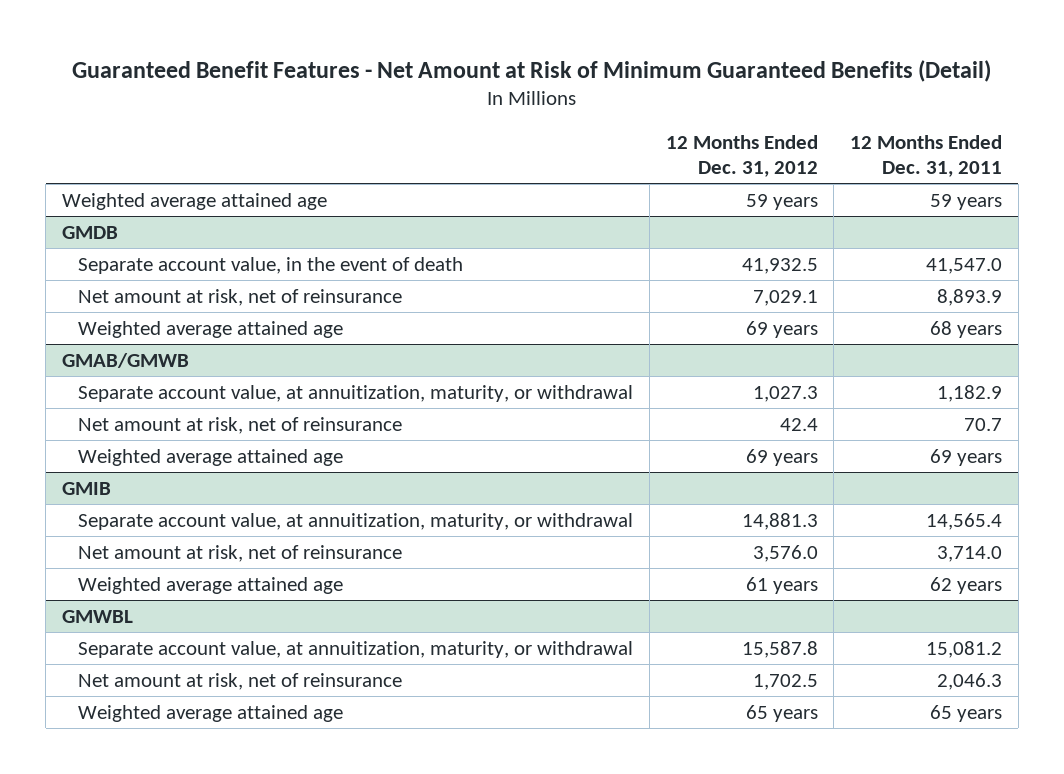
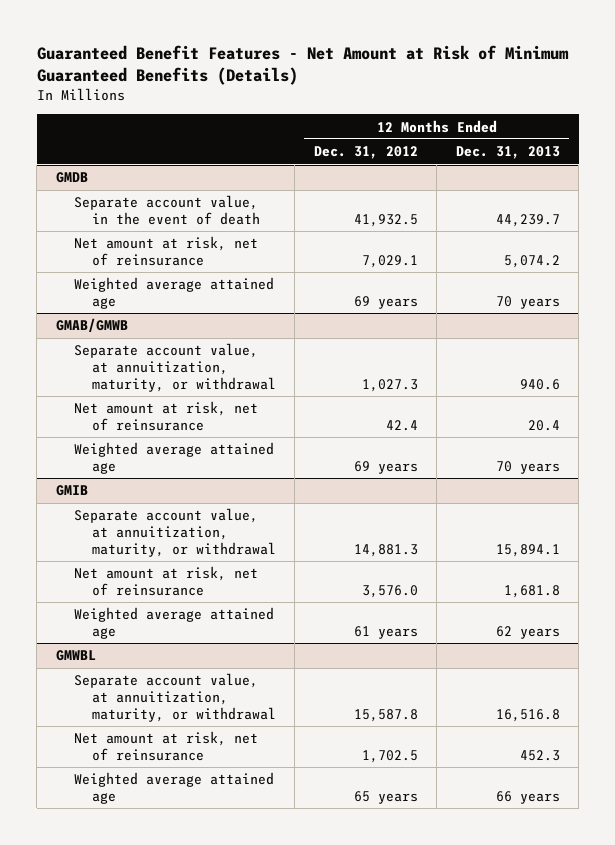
- Guaranteed Benefit Features - Net Amount at Risk of Minimum Guaranteed Benefits (Detail)
+ Guaranteed Benefit Features - Net Amount at Risk of Minimum Guaranteed Benefits (Details)
- | 12 Months Ended Dec. 31, 2012 | 12 Months Ended Dec. 31, 2011
+ | 12 Months Ended Dec. 31, 2012 | 12 Months Ended Dec. 31, 2013
- Weighted average attained age | 59 years | 59 years

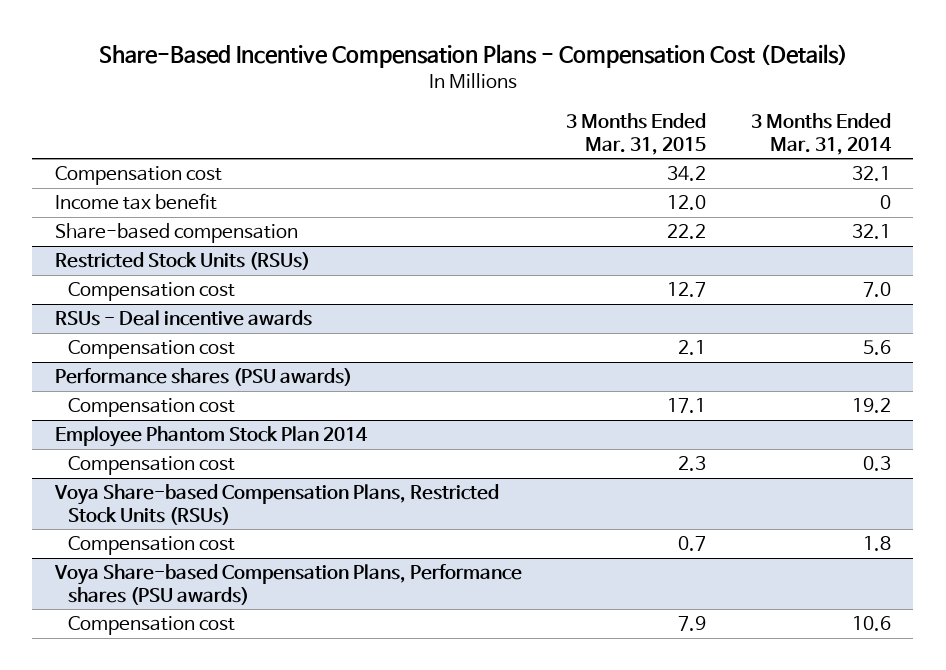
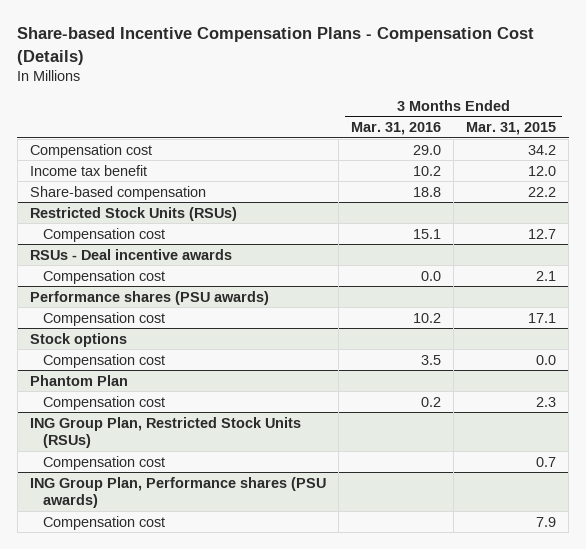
- Share-Based Incentive Compensation Plans - Compensation Cost (Details)
+ Share-based Incentive Compensation Plans - Compensation Cost (Details)
- | 3 Months Ended Mar. 31, 2015 | 3 Months Ended Mar. 31, 2014
+ | 3 Months Ended Mar. 31, 2016 | 3 Months Ended Mar. 31, 2015
- Employee Phantom Stock Plan 2014
+ Stock options
+ Compensation cost | 3.5 | 0.0
+ Phantom Plan
- Voya Share-based Compensation Plans, Restricted Stock Units (RSUs)
+ ING Group Plan, Restricted Stock Units (RSUs)
- Voya Share-based Compensation Plans, Performance shares (PSU awards)
+ ING Group Plan, Performance shares (PSU awards)

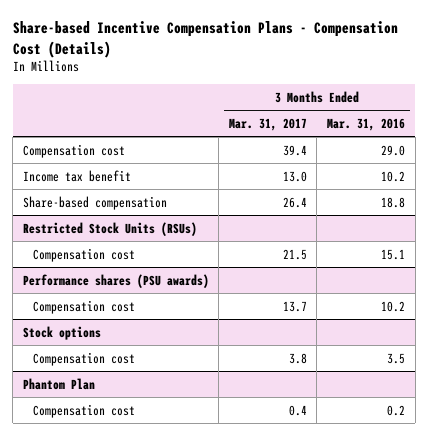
- | 3 Months Ended Mar. 31, 2016 | 3 Months Ended Mar. 31, 2015
+ | 3 Months Ended Mar. 31, 2017 | 3 Months Ended Mar. 31, 2016
- RSUs - Deal incentive awards
- Compensation cost | 0.0 | 2.1
- ING Group Plan, Restricted Stock Units (RSUs)
- Compensation cost | | 0.7
- ING Group Plan, Performance shares (PSU awards)
- Compensation cost | | 7.9

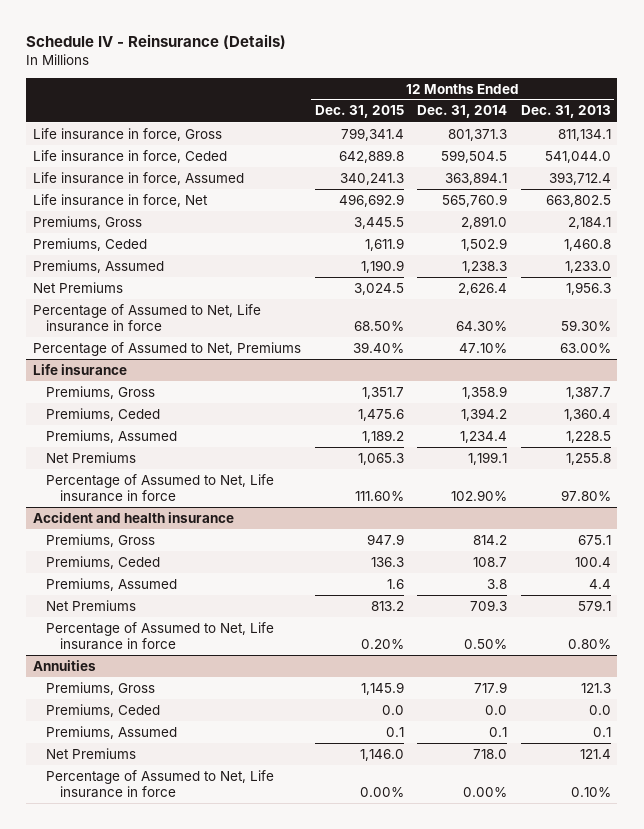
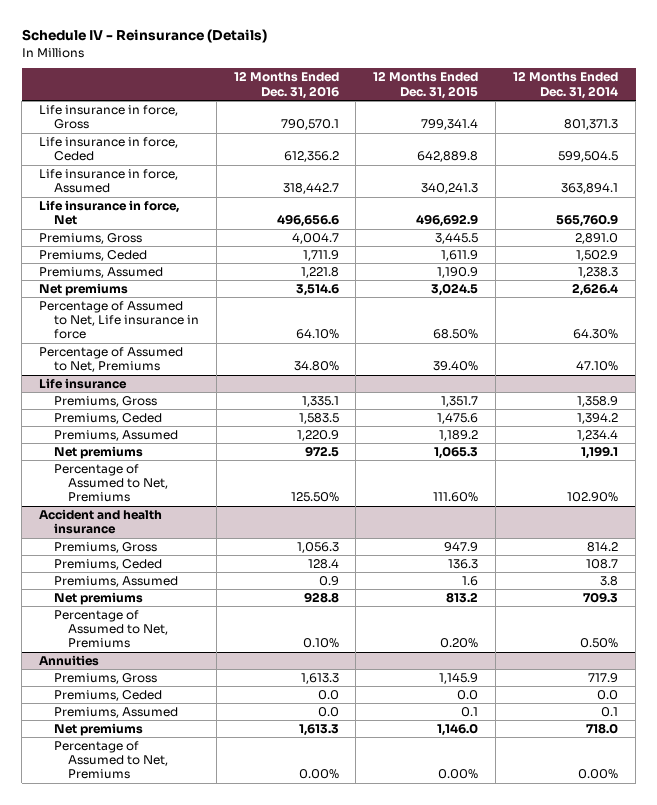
- | 12 Months Ended Dec. 31, 2015 | 12 Months Ended Dec. 31, 2014 | 12 Months Ended Dec. 31, 2013
+ | 12 Months Ended Dec. 31, 2016 | 12 Months Ended Dec. 31, 2015 | 12 Months Ended Dec. 31, 2014
- Net Premiums | 3,024.5 | 2,626.4 | 1,956.3
+ Net premiums | 3,514.6 | 3,024.5 | 2,626.4
@ Life insurance
- Net Premiums | 1,065.3 | 1,199.1 | 1,255.8
- Percentage of Assumed to Net, Life insurance in force | 111.60% | 102.90% | 97.80%
+ Net premiums | 972.5 | 1,065.3 | 1,199.1
+ Percentage of Assumed to Net, Premiums | 125.50% | 111.60% | 102.90%
@ Accident and health insurance
- Net Premiums | 813.2 | 709.3 | 579.1
- Percentage of Assumed to Net, Life insurance in force | 0.20% | 0.50% | 0.80%
+ Net premiums | 928.8 | 813.2 | 709.3
+ Percentage of Assumed to Net, Premiums | 0.10% | 0.20% | 0.50%
@ Annuities
- Net Premiums | 1,146.0 | 718.0 | 121.4
- Percentage of Assumed to Net, Life insurance in force | 0.00% | 0.00% | 0.10%
+ Net premiums | 1,613.3 | 1,146.0 | 718.0
+ Percentage of Assumed to Net, Premiums | 0.00% | 0.00% | 0.00%

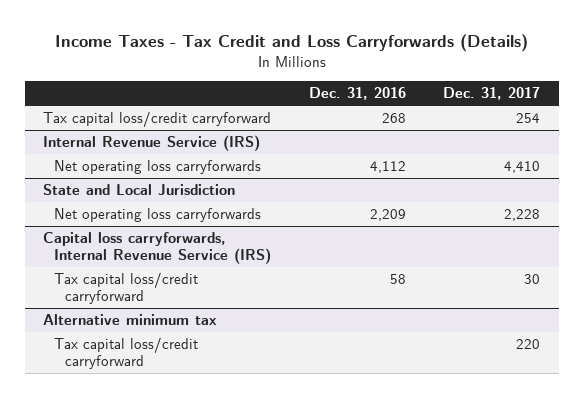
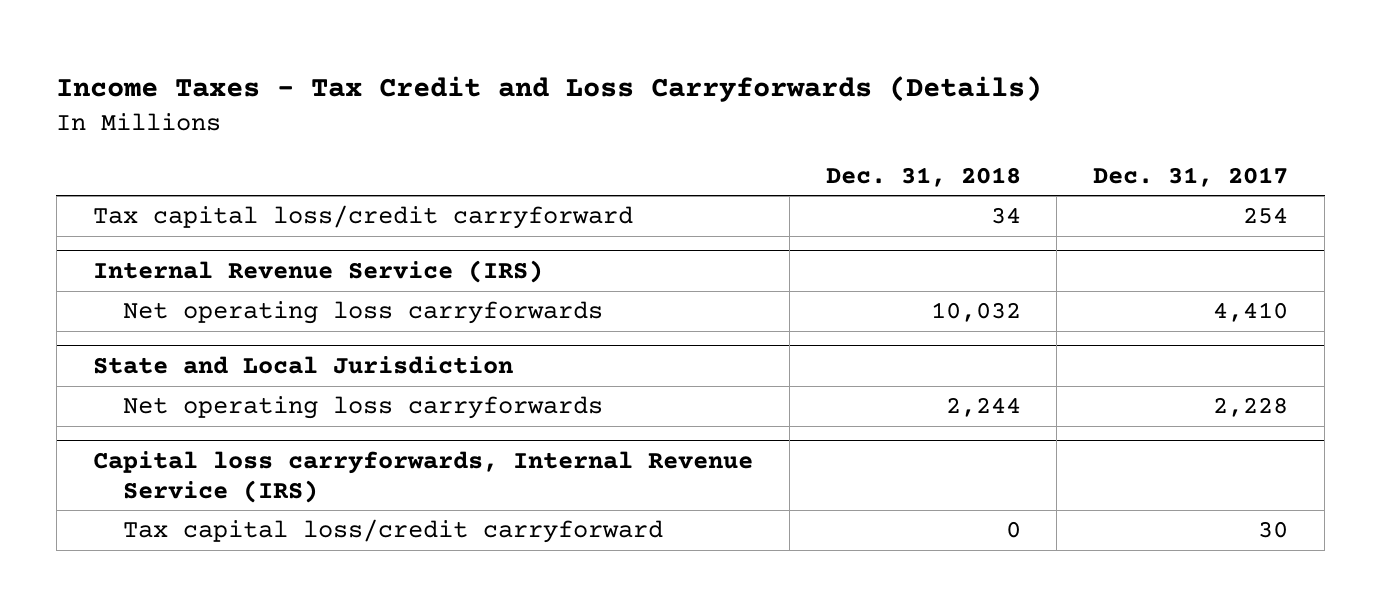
- | Dec. 31, 2016 | Dec. 31, 2017
+ | Dec. 31, 2018 | Dec. 31, 2017
- Alternative minimum tax
- Tax capital loss/credit carryforward | | 220

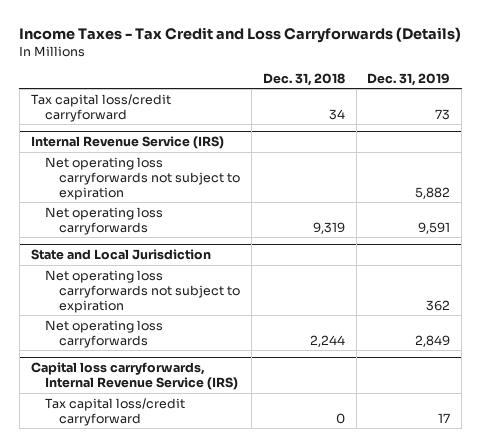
- | Dec. 31, 2018 | Dec. 31, 2017
+ | Dec. 31, 2018 | Dec. 31, 2019
@ Internal Revenue Service (IRS)
- Net operating loss carryforwards | 10,032 | 4,410
+ Net operating loss carryforwards not subject to expiration | | 5,882
+ Net operating loss carryforwards | 9,319 | 9,591
@ State and Local Jurisdiction
+ Net operating loss carryforwards not subject to expiration | | 362

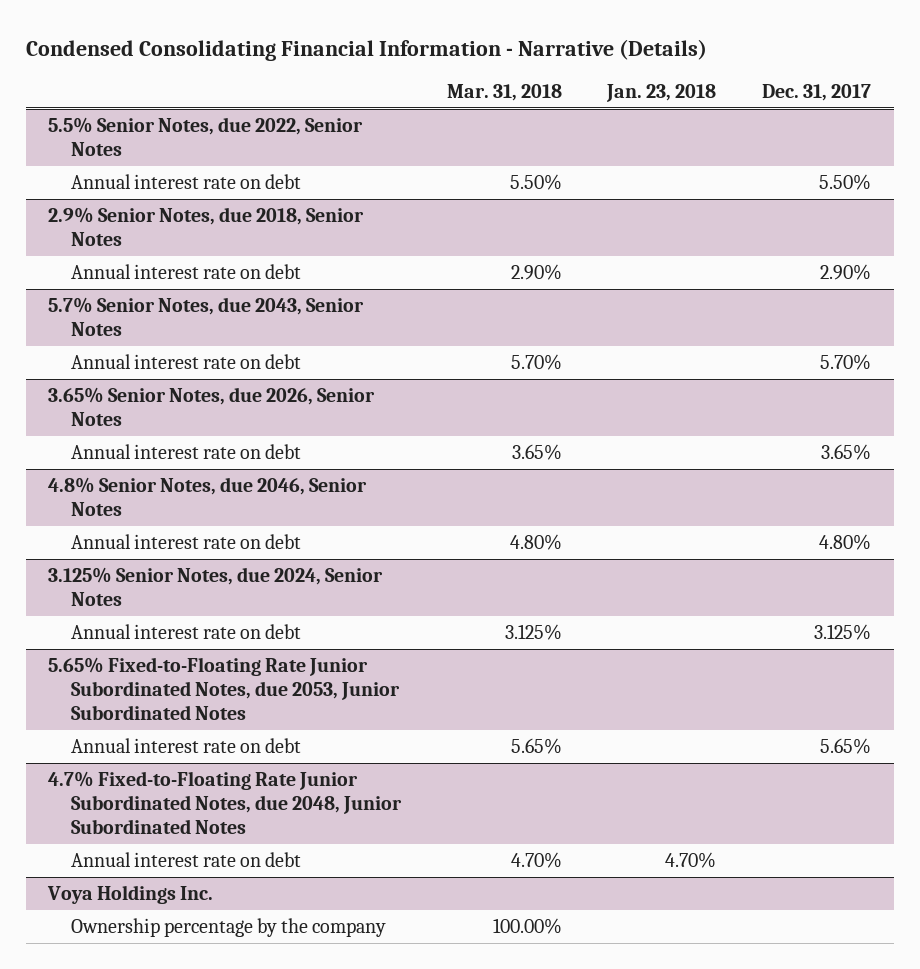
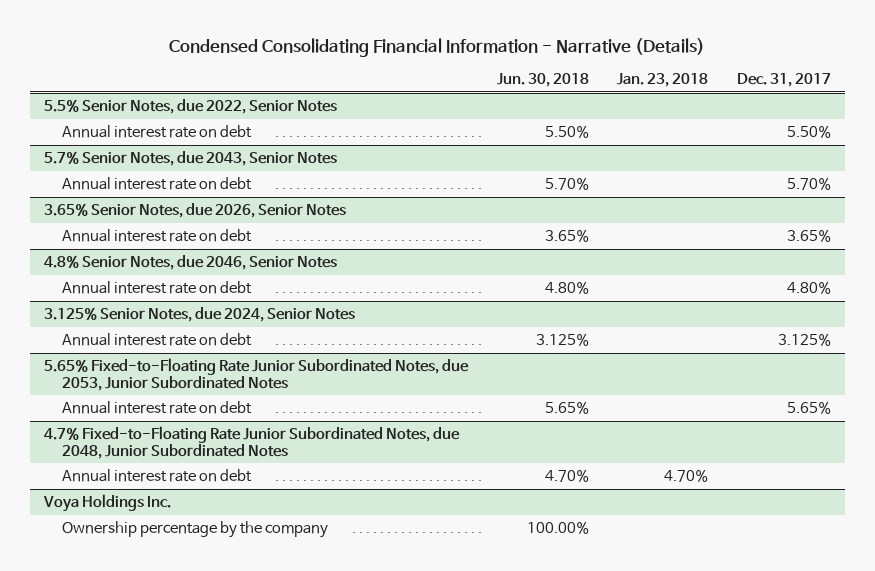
- | Mar. 31, 2018 | Jan. 23, 2018 | Dec. 31, 2017
+ | Jun. 30, 2018 | Jan. 23, 2018 | Dec. 31, 2017
- 2.9% Senior Notes, due 2018, Senior Notes
- Annual interest rate on debt | 2.90% | | 2.90%

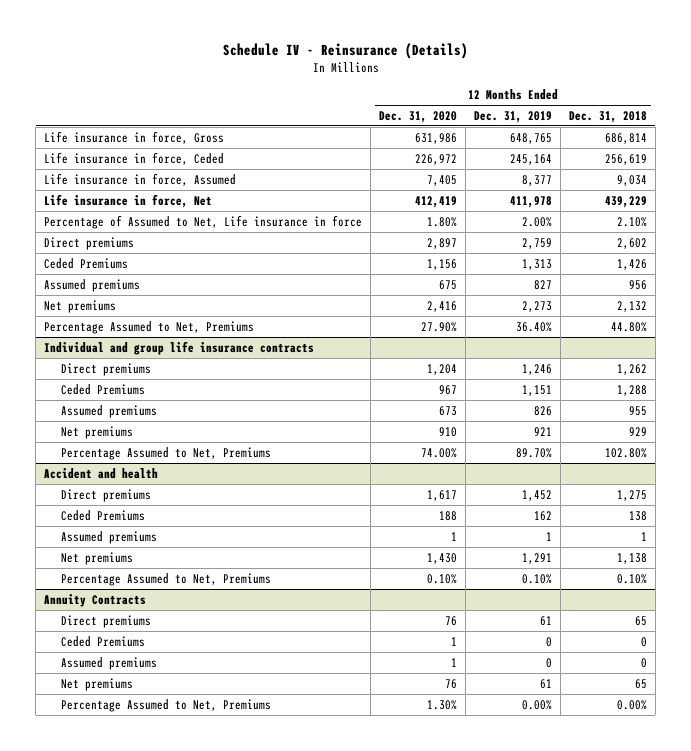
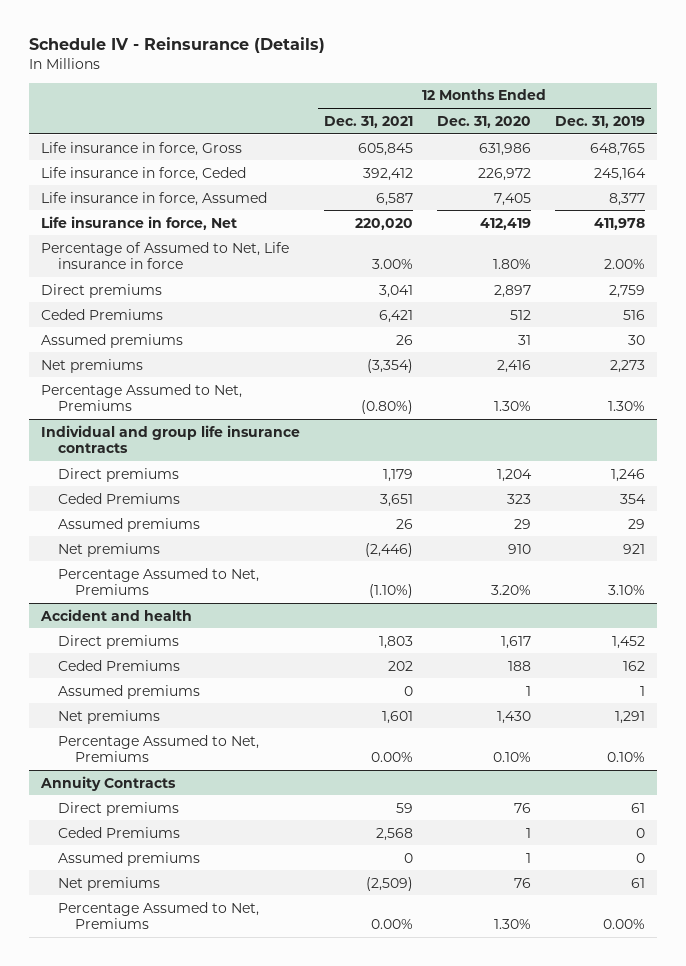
- | 12 Months Ended Dec. 31, 2020 | 12 Months Ended Dec. 31, 2019 | 12 Months Ended Dec. 31, 2018
+ | 12 Months Ended Dec. 31, 2021 | 12 Months Ended Dec. 31, 2020 | 12 Months Ended Dec. 31, 2019
- Ceded Premiums | 1,156 | 1,313 | 1,426
- Assumed premiums | 675 | 827 | 956
+ Ceded Premiums | 6,421 | 512 | 516
+ Assumed premiums | 26 | 31 | 30
- Percentage Assumed to Net, Premiums | 27.90% | 36.40% | 44.80%
+ Percentage Assumed to Net, Premiums | (0.80%) | 1.30% | 1.30%
@ Individual and group life insurance contracts
- Ceded Premiums | 967 | 1,151 | 1,288
- Assumed premiums | 673 | 826 | 955
+ Ceded Premiums | 3,651 | 323 | 354
+ Assumed premiums | 26 | 29 | 29
- Percentage Assumed to Net, Premiums | 74.00% | 89.70% | 102.80%
+ Percentage Assumed to Net, Premiums | (1.10%) | 3.20% | 3.10%

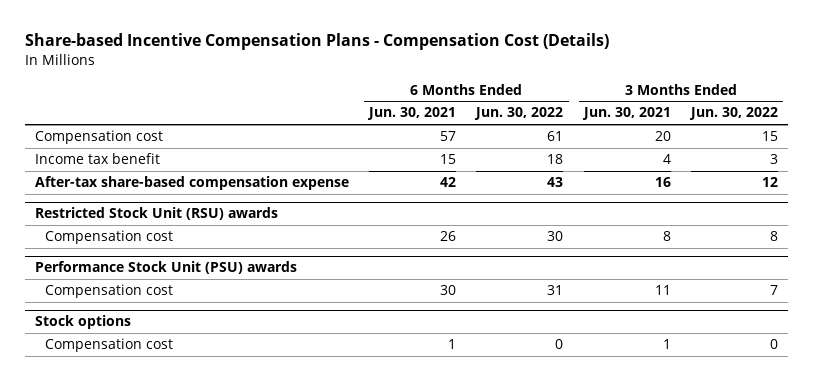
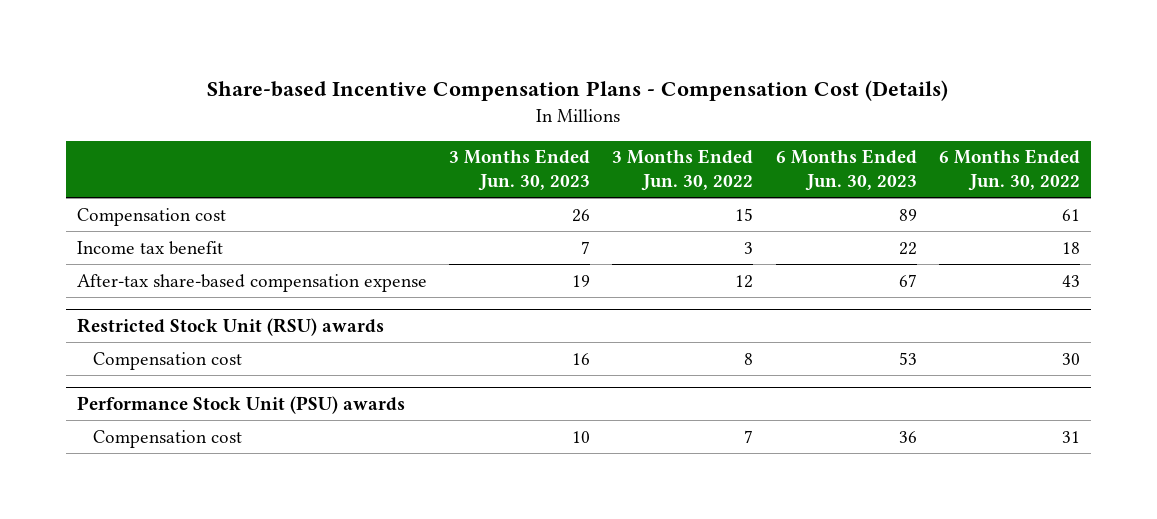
- | 6 Months Ended Jun. 30, 2021 | 6 Months Ended Jun. 30, 2022 | 3 Months Ended Jun. 30, 2021 | 3 Months Ended Jun. 30, 2022
+ | 3 Months Ended Jun. 30, 2023 | 3 Months Ended Jun. 30, 2022 | 6 Months Ended Jun. 30, 2023 | 6 Months Ended Jun. 30, 2022
- Stock options
- Compensation cost | 1 | 0 | 1 | 0

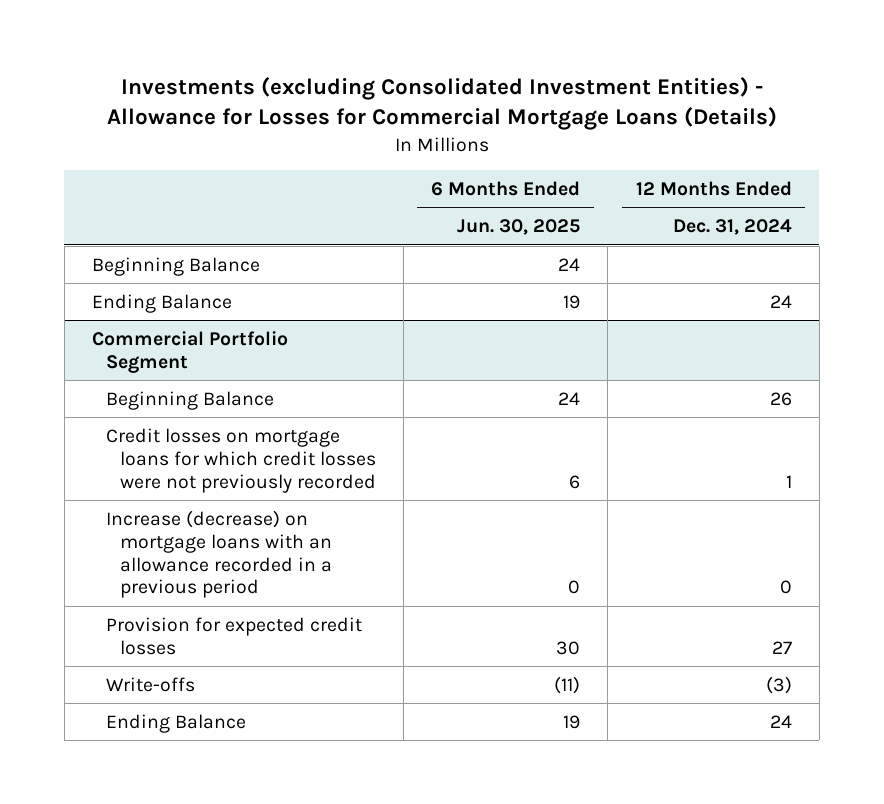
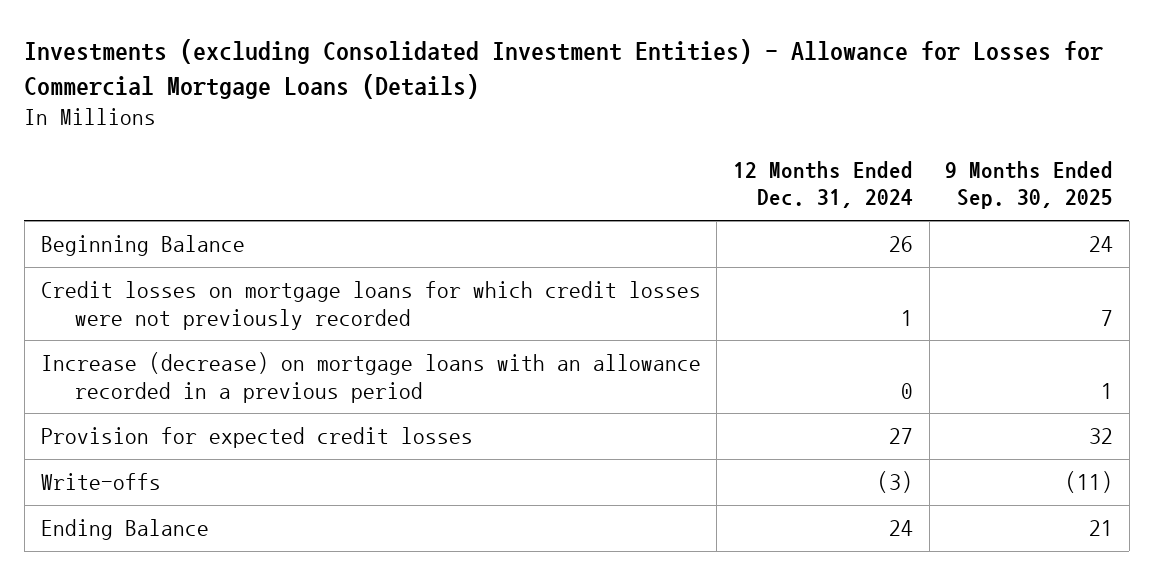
- | 6 Months Ended Jun. 30, 2025 | 12 Months Ended Dec. 31, 2024
+ | 12 Months Ended Dec. 31, 2024 | 9 Months Ended Sep. 30, 2025
- Beginning Balance | 24 |
- Ending Balance | 19 | 24
- Commercial Portfolio Segment

